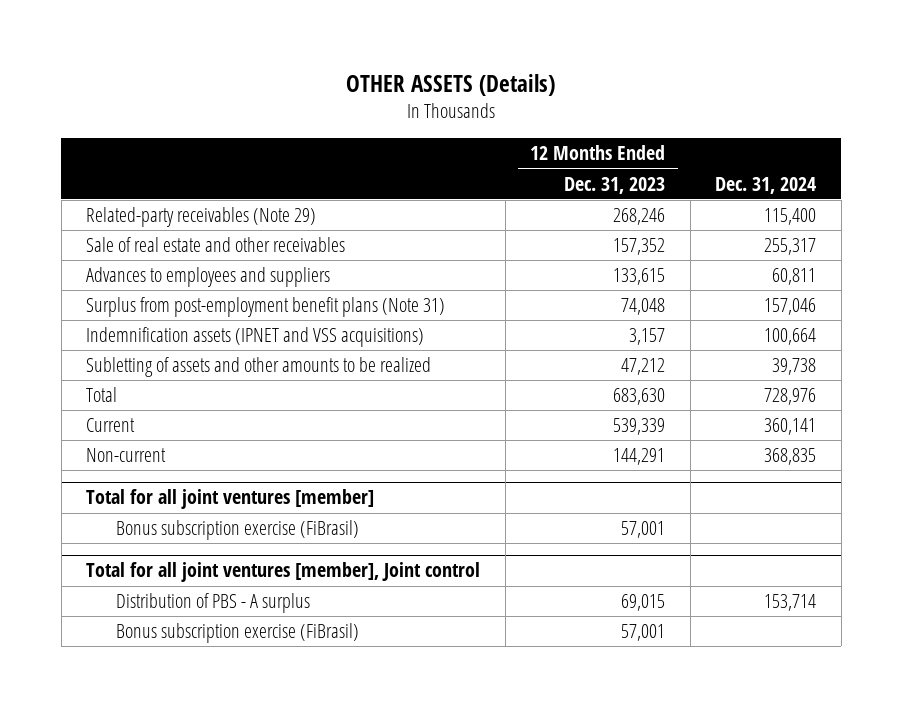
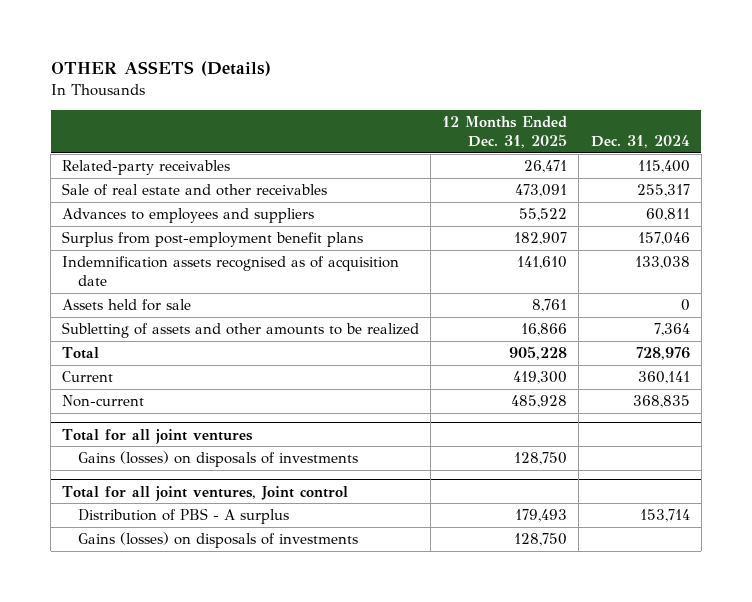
- | 12 Months Ended Dec. 31, 2023 | Dec. 31, 2024
+ | 12 Months Ended Dec. 31, 2025 | Dec. 31, 2024
- Related-party receivables (Note 29) | 268,246 | 115,400
+ Related-party receivables | 26,471 | 115,400
- Surplus from post-employment benefit plans (Note 31) | 74,048 | 157,046
- Indemnification assets (IPNET and VSS acquisitions) | 3,157 | 100,664
- Subletting of assets and other amounts to be realized | 47,212 | 39,738
+ Surplus from post-employment benefit plans | 182,907 | 157,046
+ Indemnification assets recognised as of acquisition date | 141,610 | 133,038
+ Assets held for sale | 8,761 | 0
+ Subletting of assets and other amounts to be realized | 16,866 | 7,364
- Total for all joint ventures [member]
- Bonus subscription exercise (FiBrasil) | 57,001 |
- Total for all joint ventures [member], Joint control
+ Total for all joint ventures
+ Gains (losses) on disposals of investments | 128,750 |
+ Total for all joint ventures, Joint control
- Bonus subscription exercise (FiBrasil) | 57,001 |
+ Gains (losses) on disposals of investments | 128,750 |

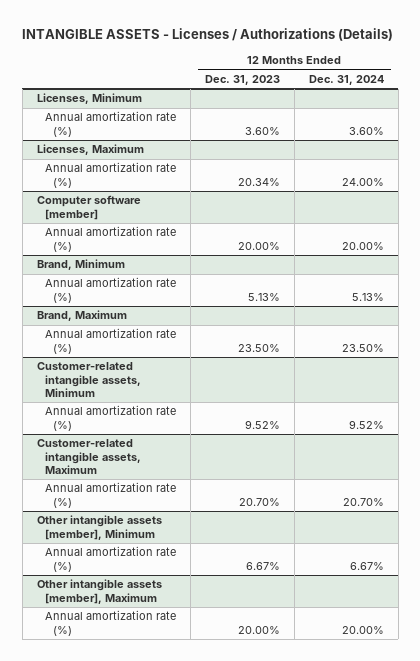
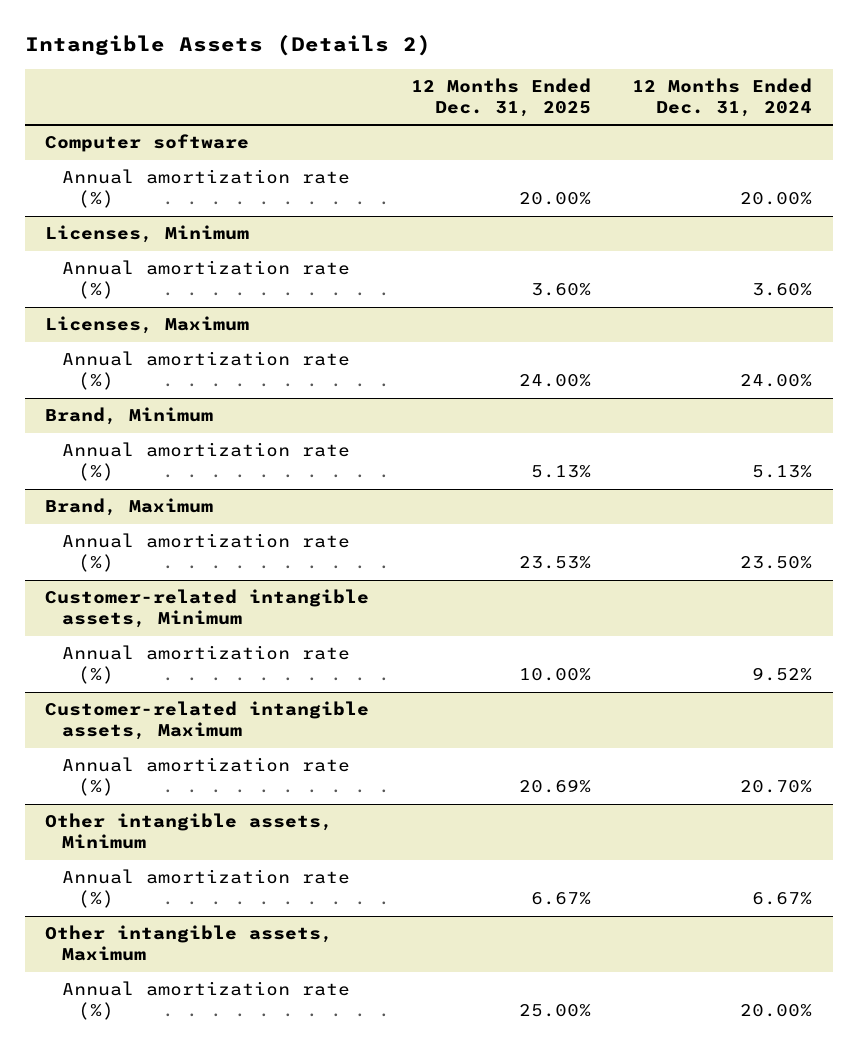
- INTANGIBLE ASSETS - Licenses / Authorizations (Details)
+ Intangible Assets (Details 2)
- | 12 Months Ended Dec. 31, 2023 | 12 Months Ended Dec. 31, 2024
+ | 12 Months Ended Dec. 31, 2025 | 12 Months Ended Dec. 31, 2024
+ Computer software
+ Annual amortization rate (%) | 20.00% | 20.00%
- Computer software [member]
- Annual amortization rate (%) | 20.00% | 20.00%
- Other intangible assets [member], Minimum
+ Other intangible assets, Minimum
- Other intangible assets [member], Maximum
+ Other intangible assets, Maximum

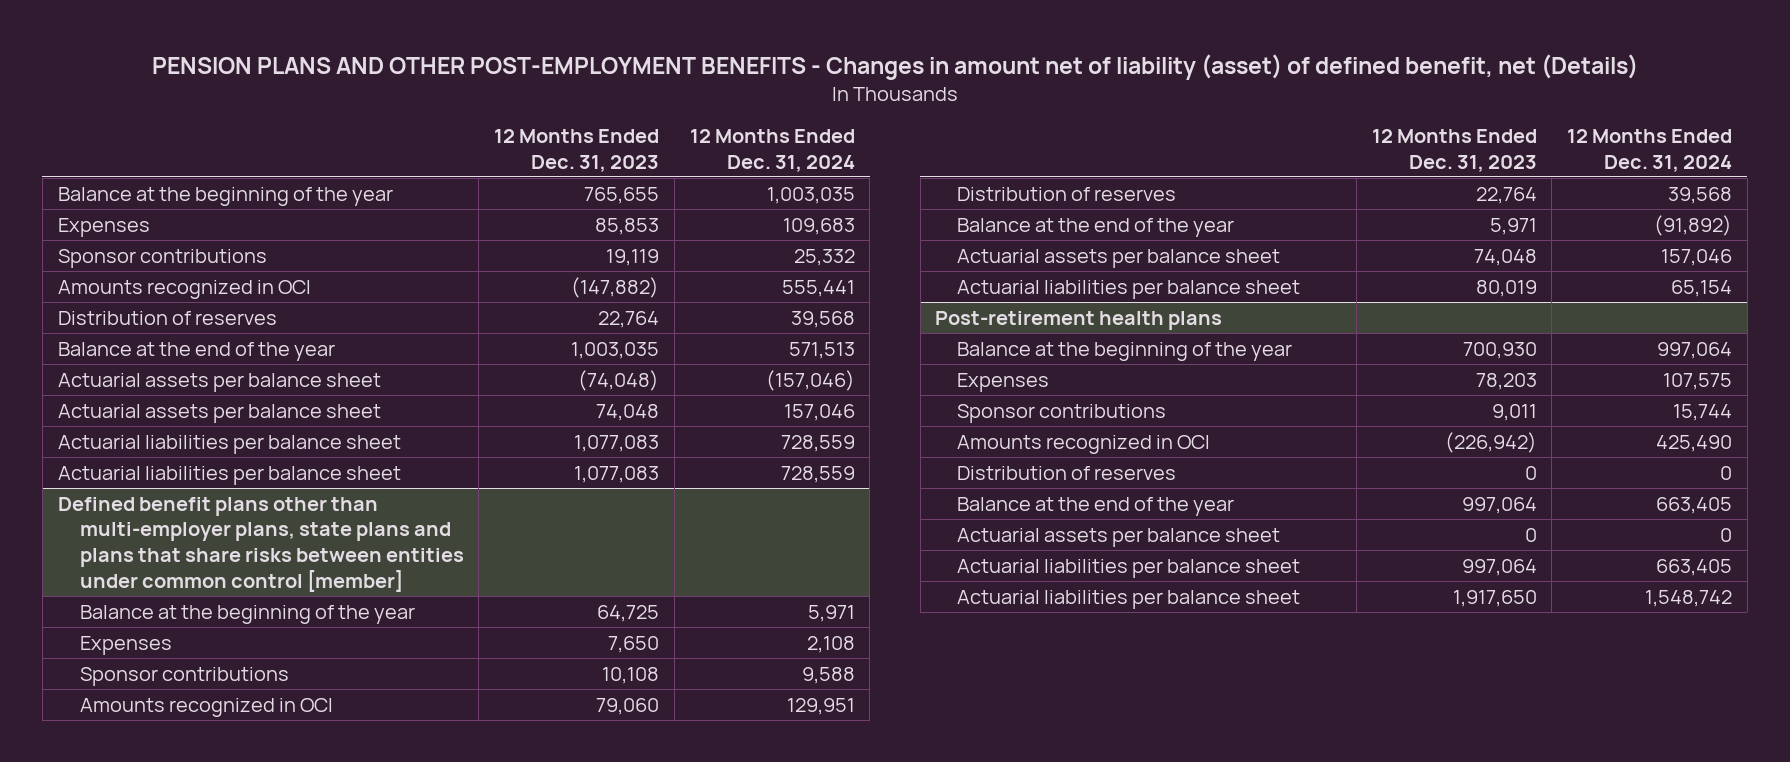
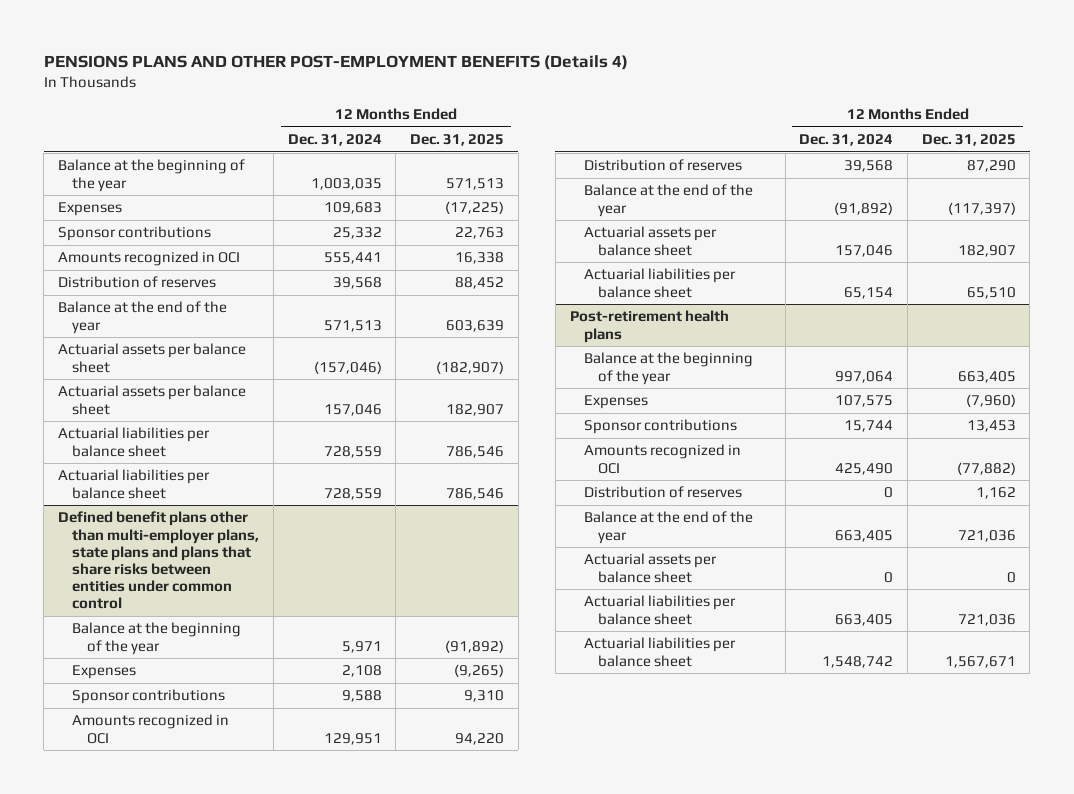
- PENSION PLANS AND OTHER POST-EMPLOYMENT BENEFITS - Changes in amount net of liability (asset) of defined benefit, net (Details)
+ PENSIONS PLANS AND OTHER POST-EMPLOYMENT BENEFITS (Details 4)
- | 12 Months Ended Dec. 31, 2023 | 12 Months Ended Dec. 31, 2024
+ | 12 Months Ended Dec. 31, 2024 | 12 Months Ended Dec. 31, 2025
- Defined benefit plans other than multi-employer plans, state plans and plans that share risks between entities under common control [member]
+ Defined benefit plans other than multi-employer plans, state plans and plans that share risks between entities under common control

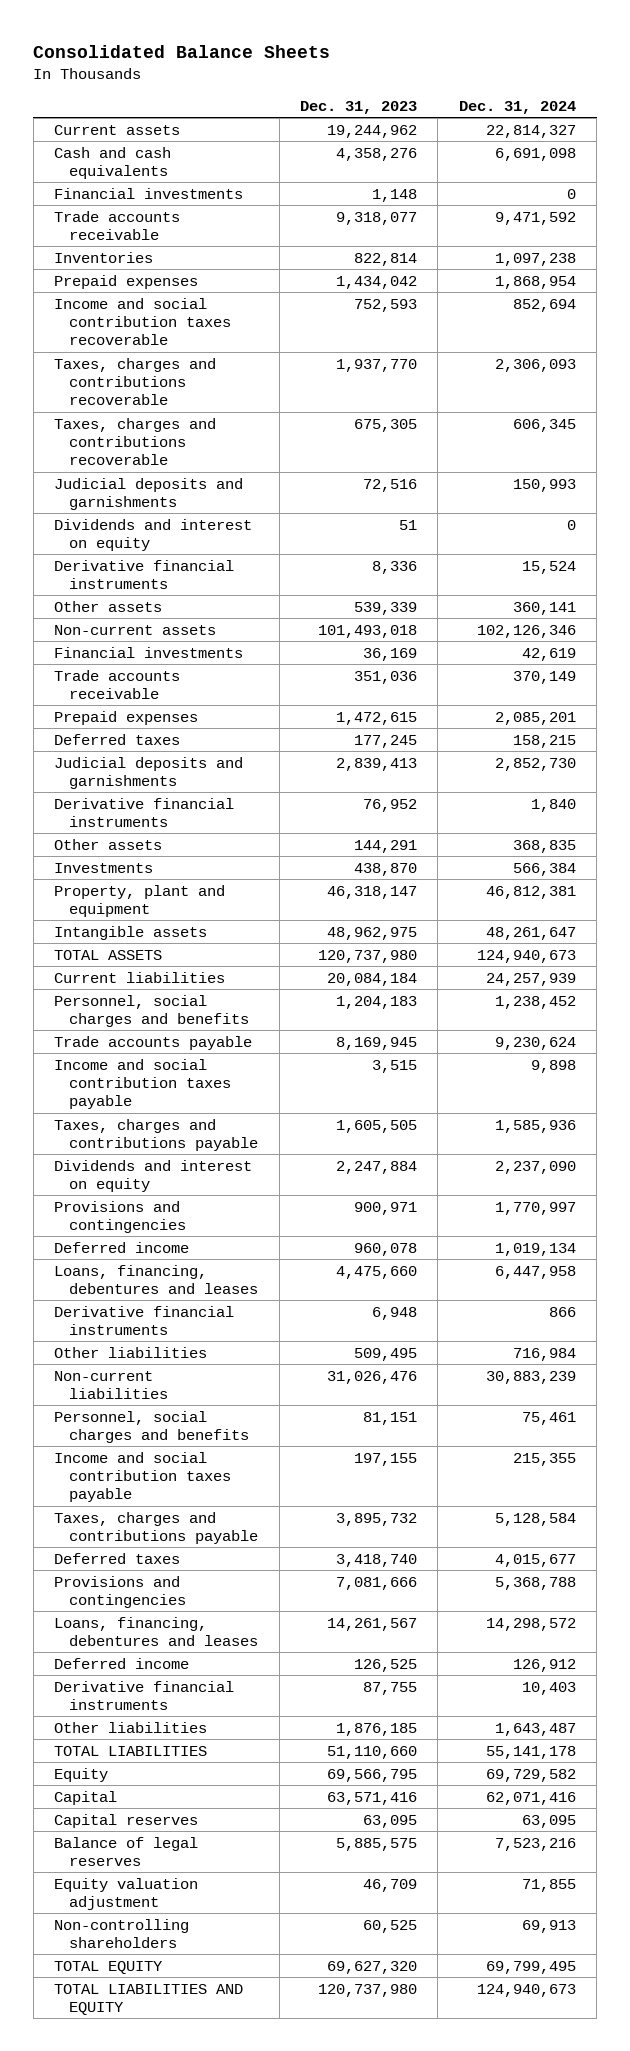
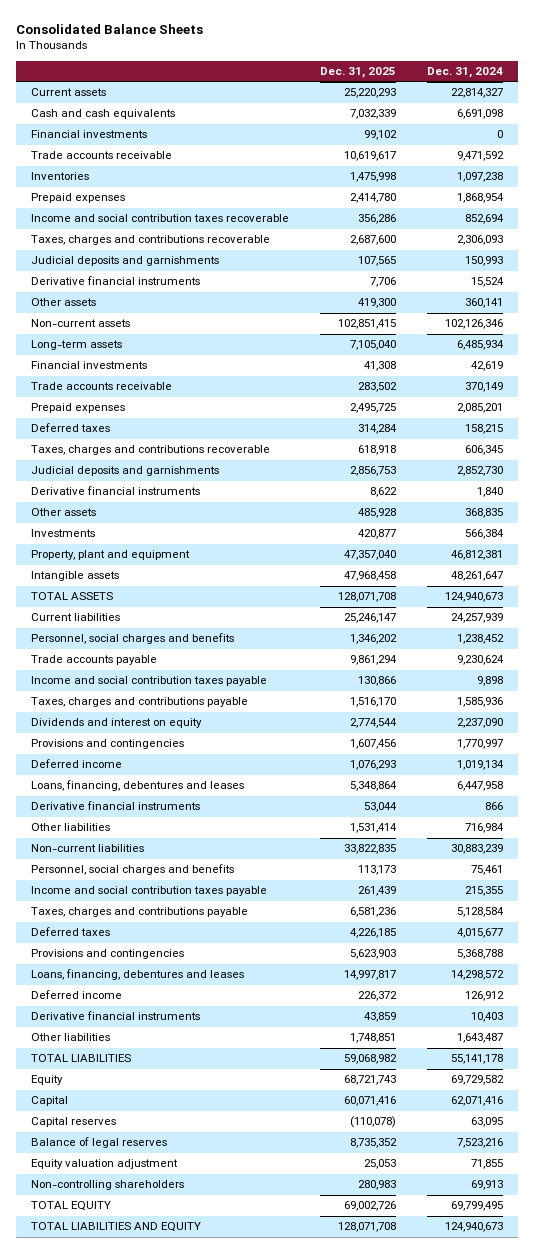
- | Dec. 31, 2023 | Dec. 31, 2024
+ | Dec. 31, 2025 | Dec. 31, 2024
- Dividends and interest on equity | 51 | 0
+ Long-term assets | 7,105,040 | 6,485,934
moved down: Taxes, charges and contributions recoverable | 618,918 | 606,345

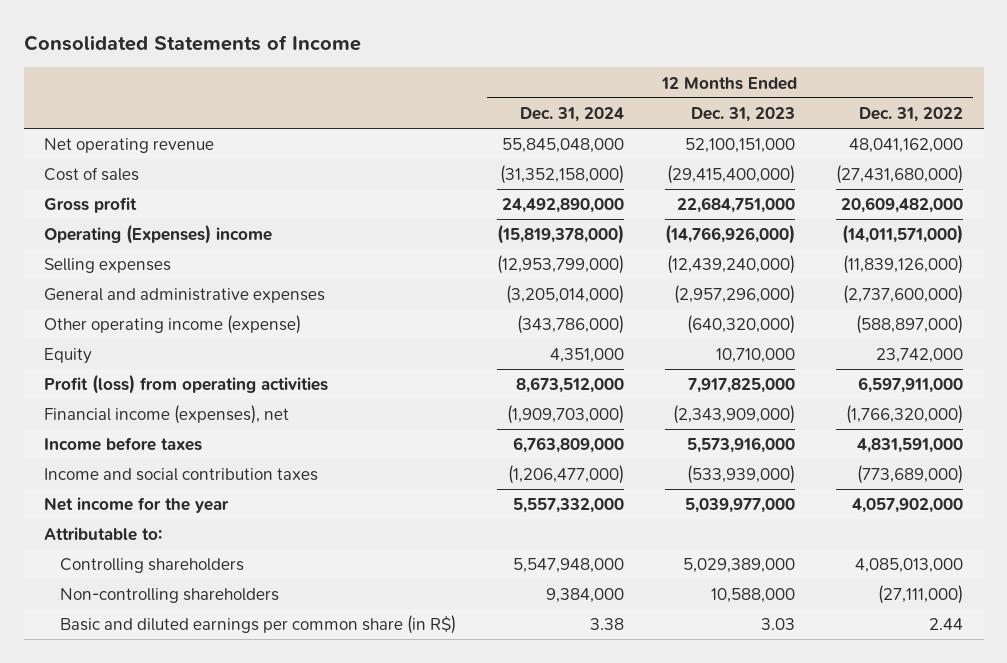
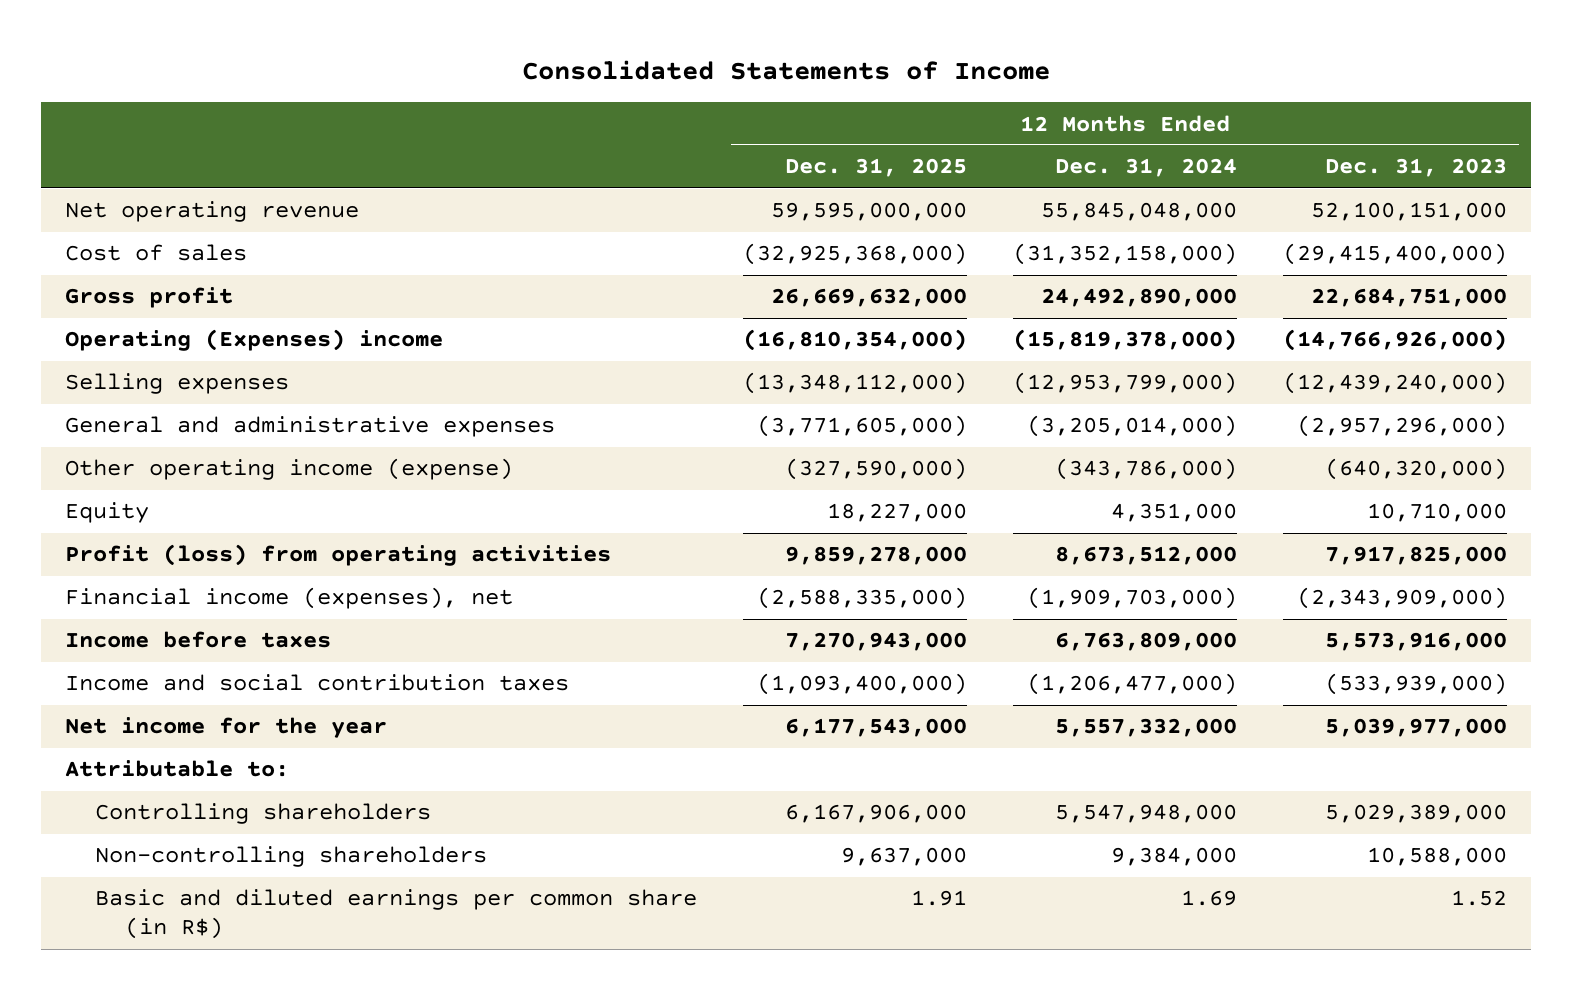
- | 12 Months Ended Dec. 31, 2024 | 12 Months Ended Dec. 31, 2023 | 12 Months Ended Dec. 31, 2022
+ | 12 Months Ended Dec. 31, 2025 | 12 Months Ended Dec. 31, 2024 | 12 Months Ended Dec. 31, 2023
- Basic and diluted earnings per common share (in R$) | 3.38 | 3.03 | 2.44
+ Basic and diluted earnings per common share (in R$) | 1.91 | 1.69 | 1.52

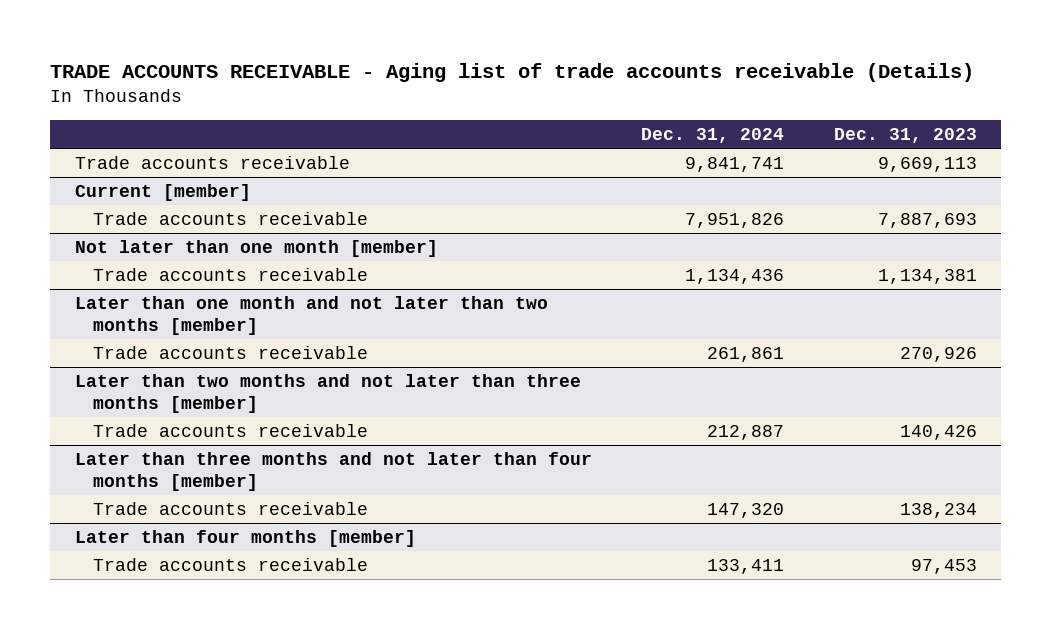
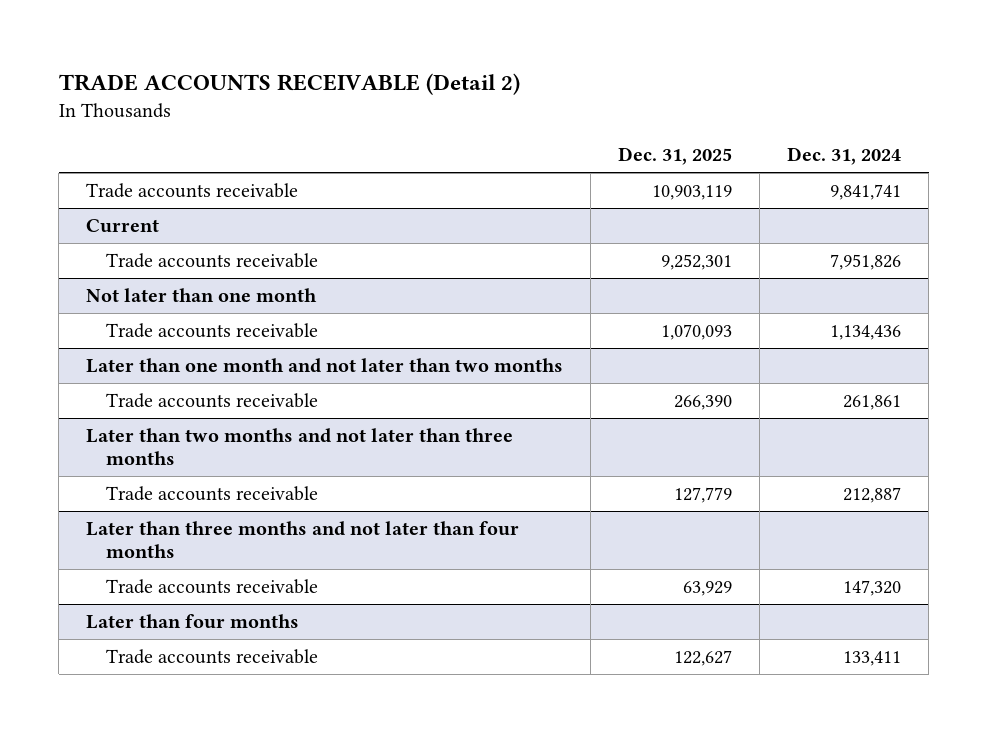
- TRADE ACCOUNTS RECEIVABLE - Aging list of trade accounts receivable (Details)
+ TRADE ACCOUNTS RECEIVABLE (Detail 2)
- | Dec. 31, 2024 | Dec. 31, 2023
+ | Dec. 31, 2025 | Dec. 31, 2024
- Current [member]
+ Current
- Not later than one month [member]
+ Not later than one month
- Later than one month and not later than two months [member]
+ Later than one month and not later than two months
- Later than two months and not later than three months [member]
+ Later than two months and not later than three months
- Later than three months and not later than four months [member]
+ Later than three months and not later than four months
- Later than four months [member]
+ Later than four months

